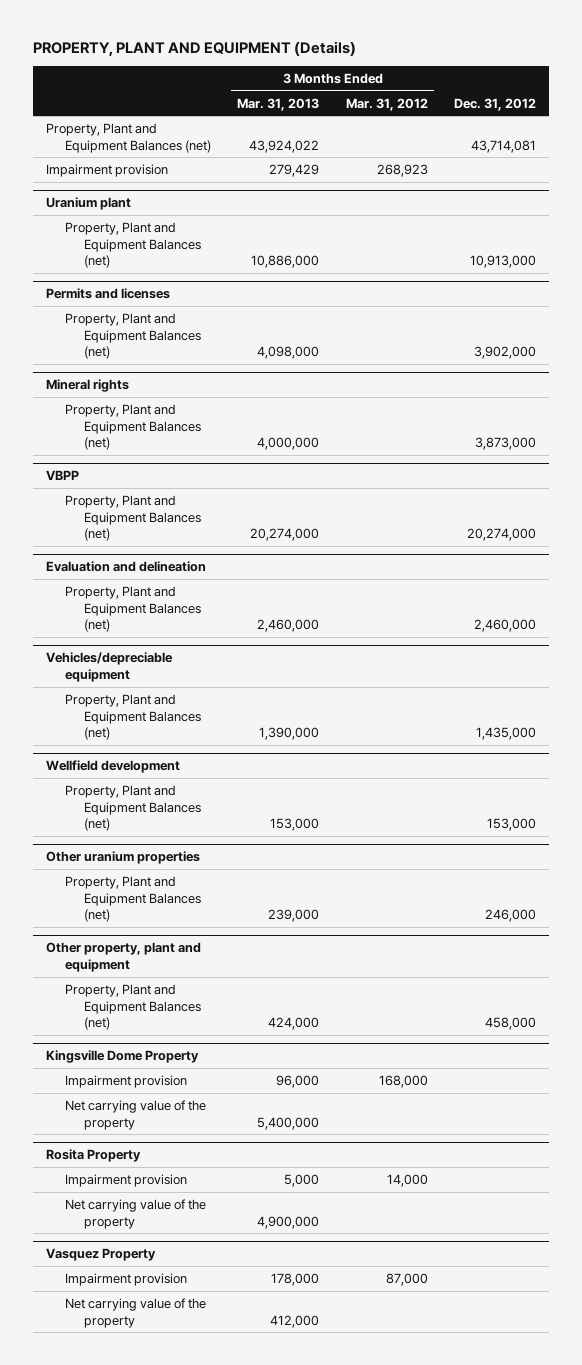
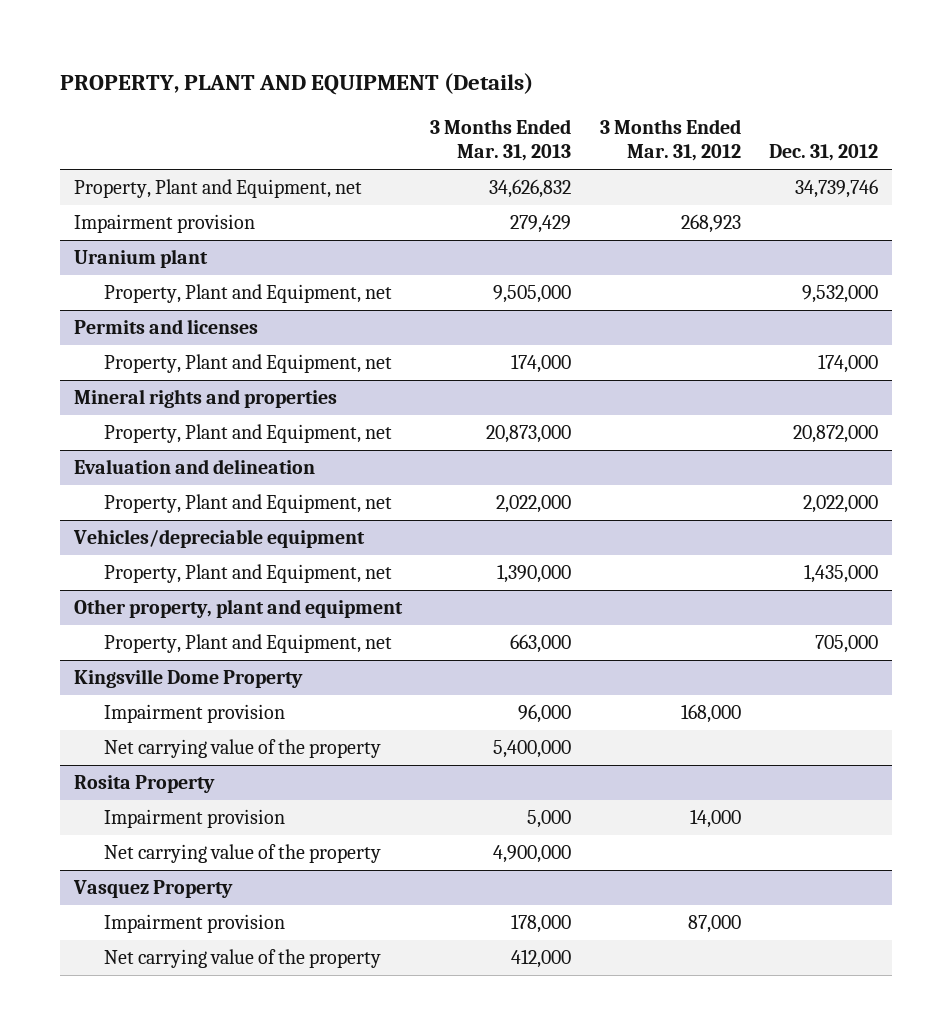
- Property, Plant and Equipment Balances (net) | 43,924,022 | | 43,714,081
+ Property, Plant and Equipment, net | 34,626,832 | | 34,739,746
@ Uranium plant
- Property, Plant and Equipment Balances (net) | 10,886,000 | | 10,913,000
+ Property, Plant and Equipment, net | 9,505,000 | | 9,532,000
@ Permits and licenses
- Property, Plant and Equipment Balances (net) | 4,098,000 | | 3,902,000
- Mineral rights
- Property, Plant and Equipment Balances (net) | 4,000,000 | | 3,873,000
- VBPP
- Property, Plant and Equipment Balances (net) | 20,274,000 | | 20,274,000
@ Permits and licenses
+ Property, Plant and Equipment, net | 174,000 | | 174,000
+ Mineral rights and properties
+ Property, Plant and Equipment, net | 20,873,000 | | 20,872,000
@ Evaluation and delineation
- Property, Plant and Equipment Balances (net) | 2,460,000 | | 2,460,000
+ Property, Plant and Equipment, net | 2,022,000 | | 2,022,000
@ Vehicles/depreciable equipment
- Property, Plant and Equipment Balances (net) | 1,390,000 | | 1,435,000
- Wellfield development
- Property, Plant and Equipment Balances (net) | 153,000 | | 153,000
- Other uranium properties
- Property, Plant and Equipment Balances (net) | 239,000 | | 246,000
@ Vehicles/depreciable equipment
+ Property, Plant and Equipment, net | 1,390,000 | | 1,435,000
@ Other property, plant and equipment
- Property, Plant and Equipment Balances (net) | 424,000 | | 458,000
+ Property, Plant and Equipment, net | 663,000 | | 705,000

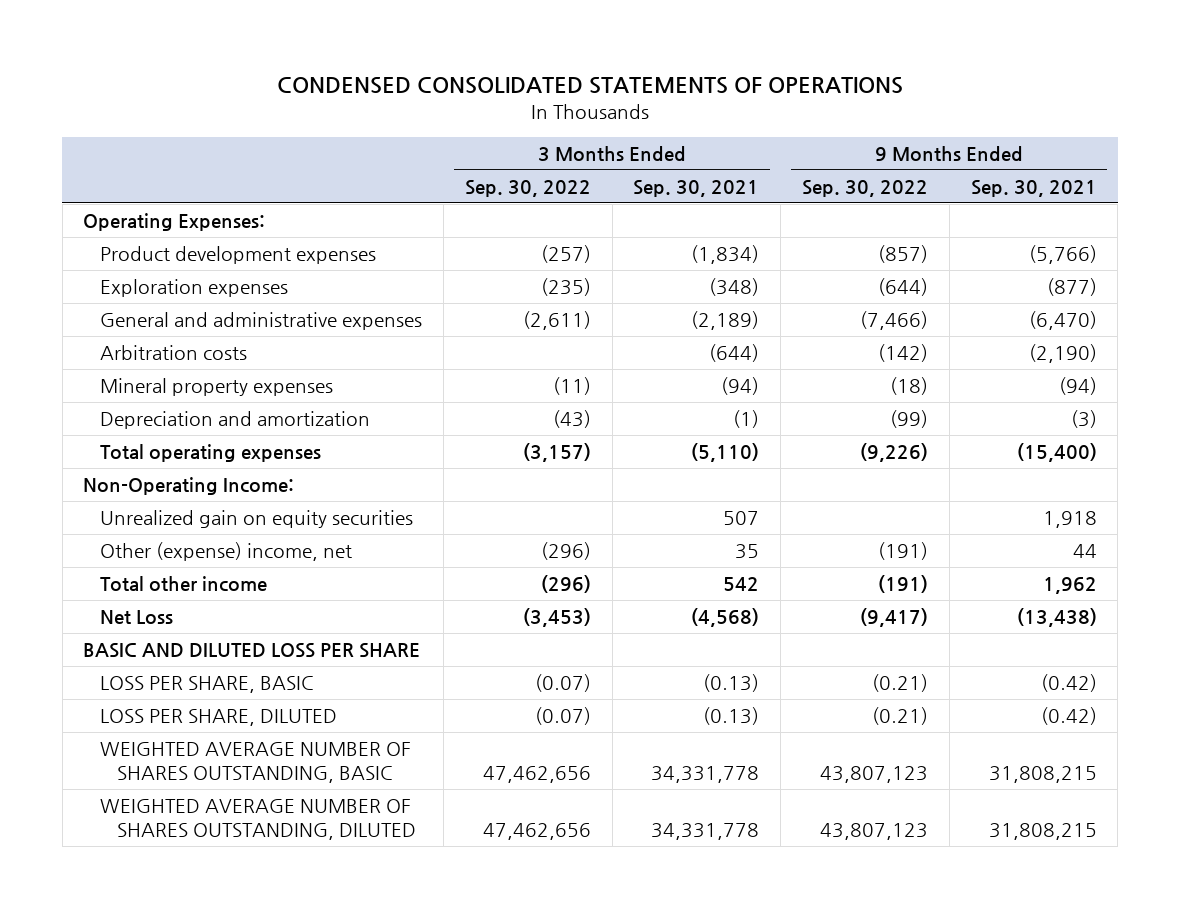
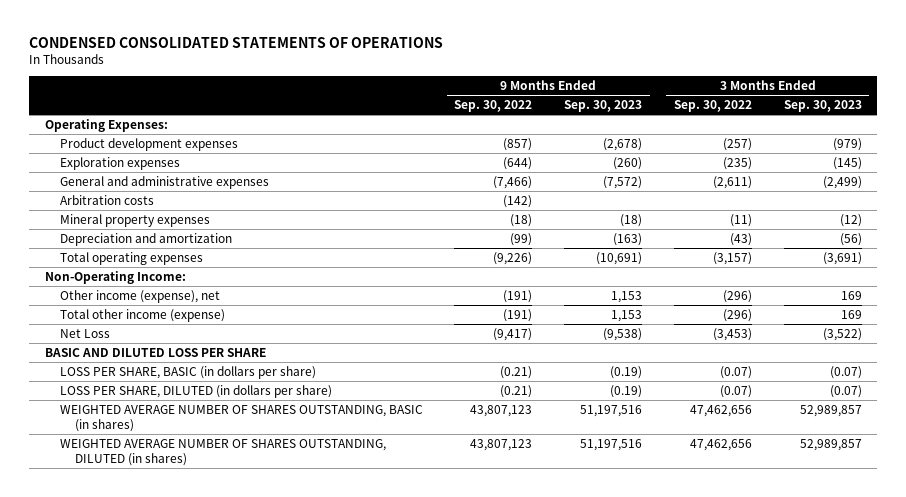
- | 3 Months Ended Sep. 30, 2022 | 3 Months Ended Sep. 30, 2021 | 9 Months Ended Sep. 30, 2022 | 9 Months Ended Sep. 30, 2021
+ | 9 Months Ended Sep. 30, 2022 | 9 Months Ended Sep. 30, 2023 | 3 Months Ended Sep. 30, 2022 | 3 Months Ended Sep. 30, 2023
- Unrealized gain on equity securities | | 507 | | 1,918
- Other (expense) income, net | (296) | 35 | (191) | 44
- Total other income | (296) | 542 | (191) | 1,962
+ Other income (expense), net | (191) | 1,153 | (296) | 169
+ Total other income (expense) | (191) | 1,153 | (296) | 169
- LOSS PER SHARE, BASIC | (0.07) | (0.13) | (0.21) | (0.42)
- LOSS PER SHARE, DILUTED | (0.07) | (0.13) | (0.21) | (0.42)
- WEIGHTED AVERAGE NUMBER OF SHARES OUTSTANDING, BASIC | 47,462,656 | 34,331,778 | 43,807,123 | 31,808,215
- WEIGHTED AVERAGE NUMBER OF SHARES OUTSTANDING, DILUTED | 47,462,656 | 34,331,778 | 43,807,123 | 31,808,215
+ LOSS PER SHARE, BASIC (in dollars per share) | (0.21) | (0.19) | (0.07) | (0.07)
+ LOSS PER SHARE, DILUTED (in dollars per share) | (0.21) | (0.19) | (0.07) | (0.07)
+ WEIGHTED AVERAGE NUMBER OF SHARES OUTSTANDING, BASIC (in shares) | 43,807,123 | 51,197,516 | 47,462,656 | 52,989,857
+ WEIGHTED AVERAGE NUMBER OF SHARES OUTSTANDING, DILUTED (in shares) | 43,807,123 | 51,197,516 | 47,462,656 | 52,989,857

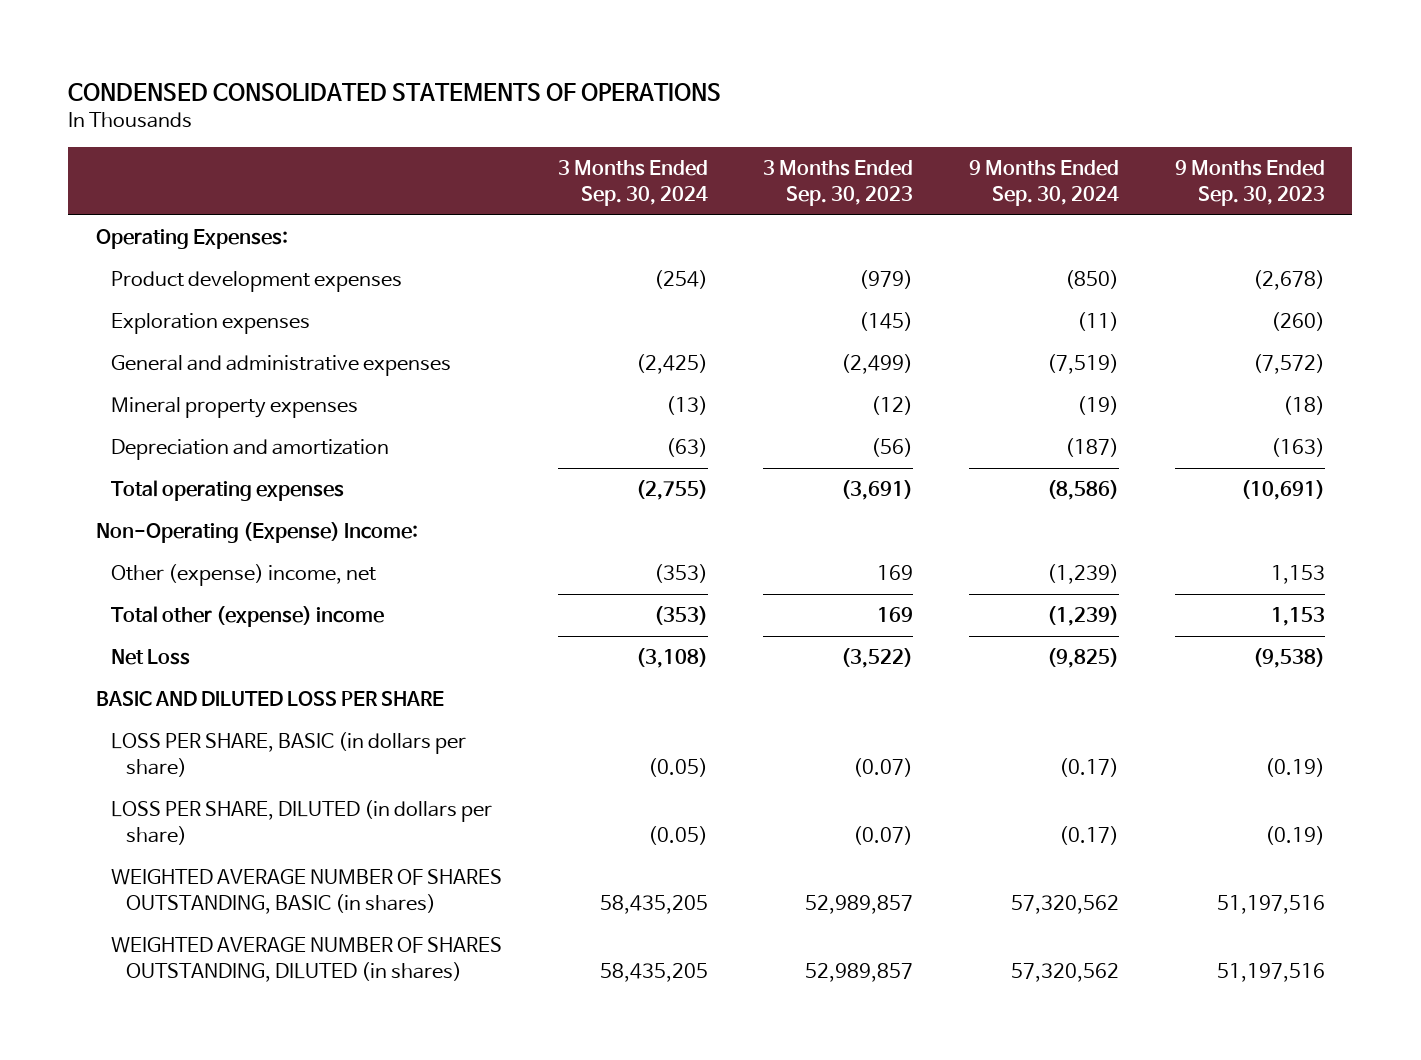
- | 9 Months Ended Sep. 30, 2022 | 9 Months Ended Sep. 30, 2023 | 3 Months Ended Sep. 30, 2022 | 3 Months Ended Sep. 30, 2023
+ | 3 Months Ended Sep. 30, 2024 | 3 Months Ended Sep. 30, 2023 | 9 Months Ended Sep. 30, 2024 | 9 Months Ended Sep. 30, 2023
- Arbitration costs | (142) | | |
- Non-Operating Income:
- Other income (expense), net | (191) | 1,153 | (296) | 169
- Total other income (expense) | (191) | 1,153 | (296) | 169
+ Non-Operating (Expense) Income:
+ Other (expense) income, net | (353) | 169 | (1,239) | 1,153
+ Total other (expense) income | (353) | 169 | (1,239) | 1,153

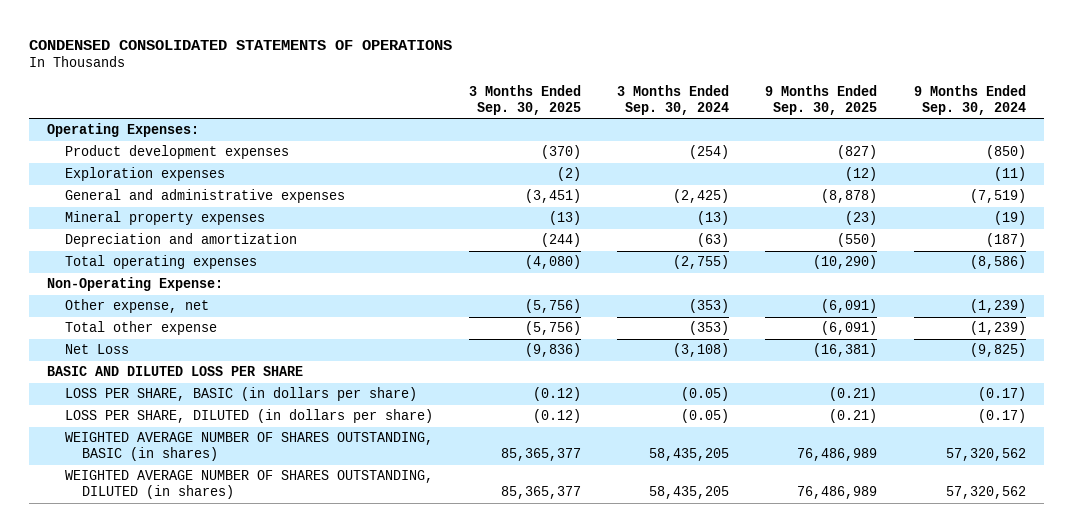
- | 3 Months Ended Sep. 30, 2024 | 3 Months Ended Sep. 30, 2023 | 9 Months Ended Sep. 30, 2024 | 9 Months Ended Sep. 30, 2023
+ | 3 Months Ended Sep. 30, 2025 | 3 Months Ended Sep. 30, 2024 | 9 Months Ended Sep. 30, 2025 | 9 Months Ended Sep. 30, 2024
- Non-Operating (Expense) Income:
- Other (expense) income, net | (353) | 169 | (1,239) | 1,153
- Total other (expense) income | (353) | 169 | (1,239) | 1,153
+ Non-Operating Expense:
+ Other expense, net | (5,756) | (353) | (6,091) | (1,239)
+ Total other expense | (5,756) | (353) | (6,091) | (1,239)

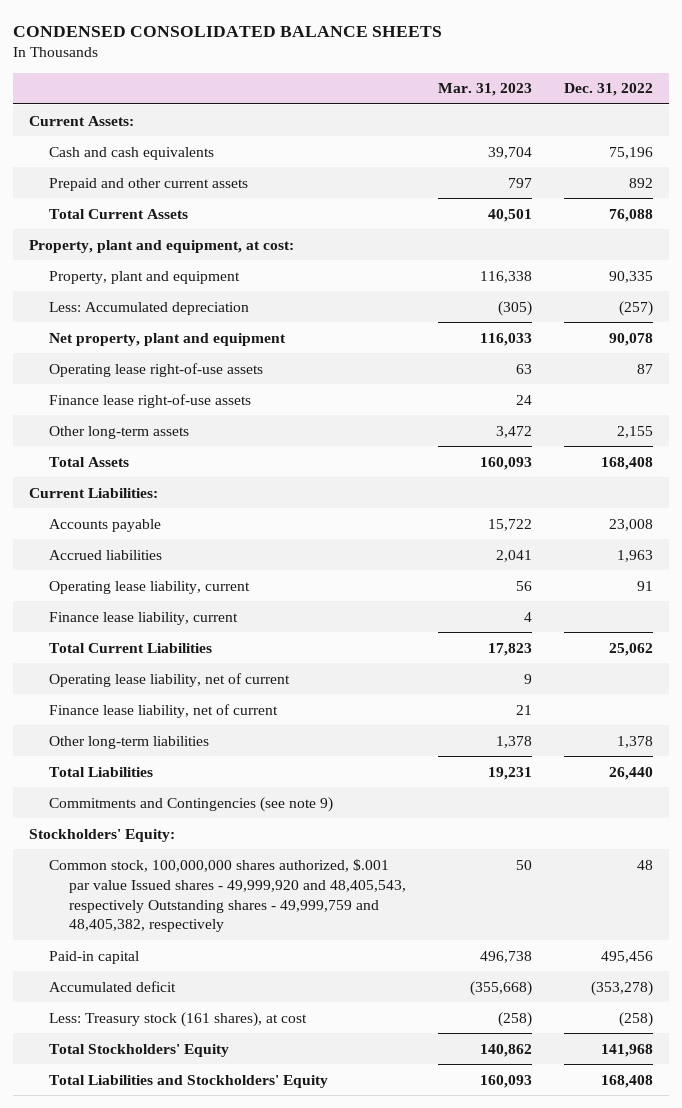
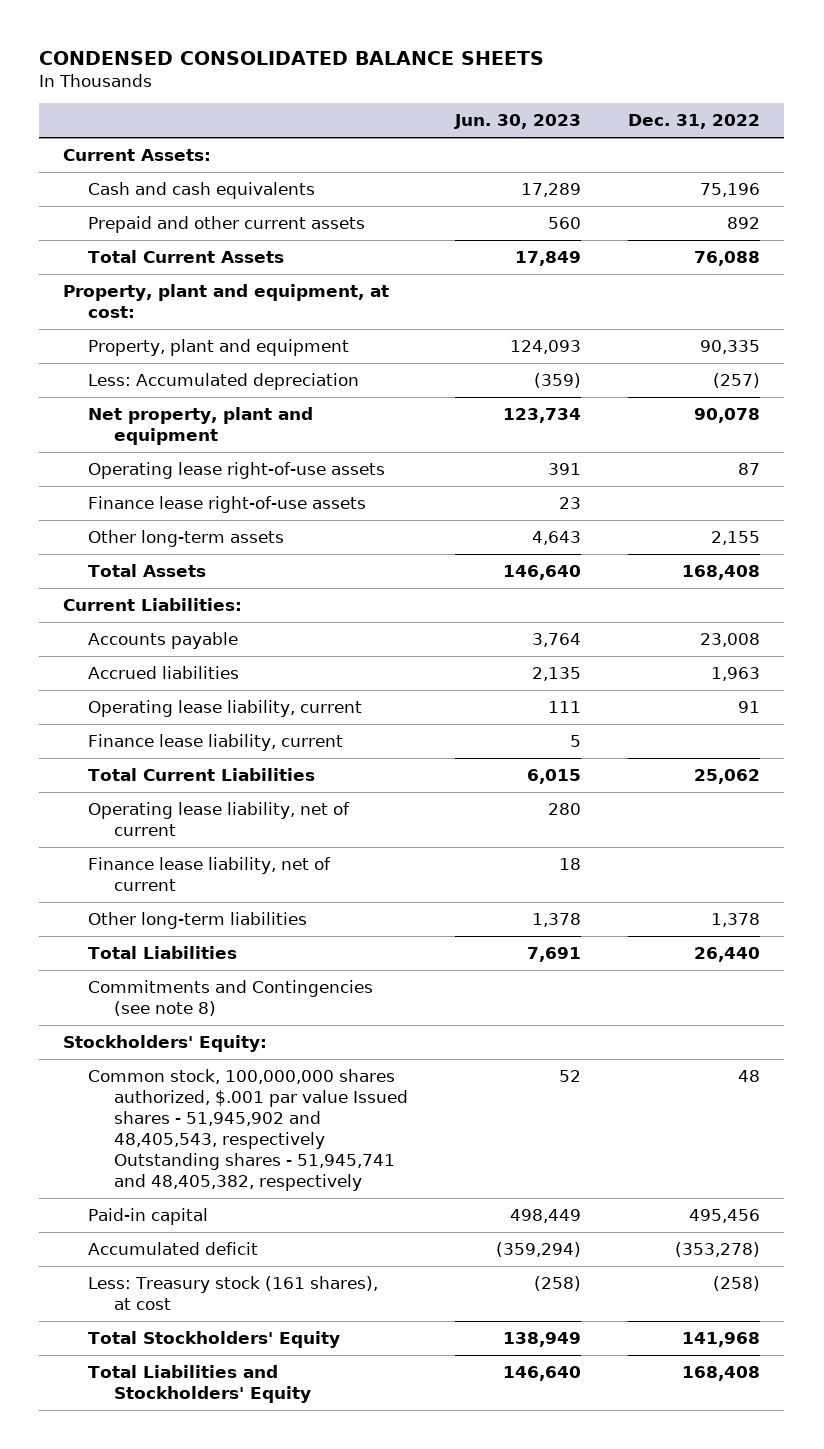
- | Mar. 31, 2023 | Dec. 31, 2022
+ | Jun. 30, 2023 | Dec. 31, 2022
- Commitments and Contingencies (see note 9)
+ Commitments and Contingencies (see note 8)
- Common stock, 100,000,000 shares authorized, $.001 par value Issued shares - 49,999,920 and 48,405,543, respectively Outstanding shares - 49,999,759 and 48,405,382, respectively | 50 | 48
+ Common stock, 100,000,000 shares authorized, $.001 par value Issued shares - 51,945,902 and 48,405,543, respectively Outstanding shares - 51,945,741 and 48,405,382, respectively | 52 | 48

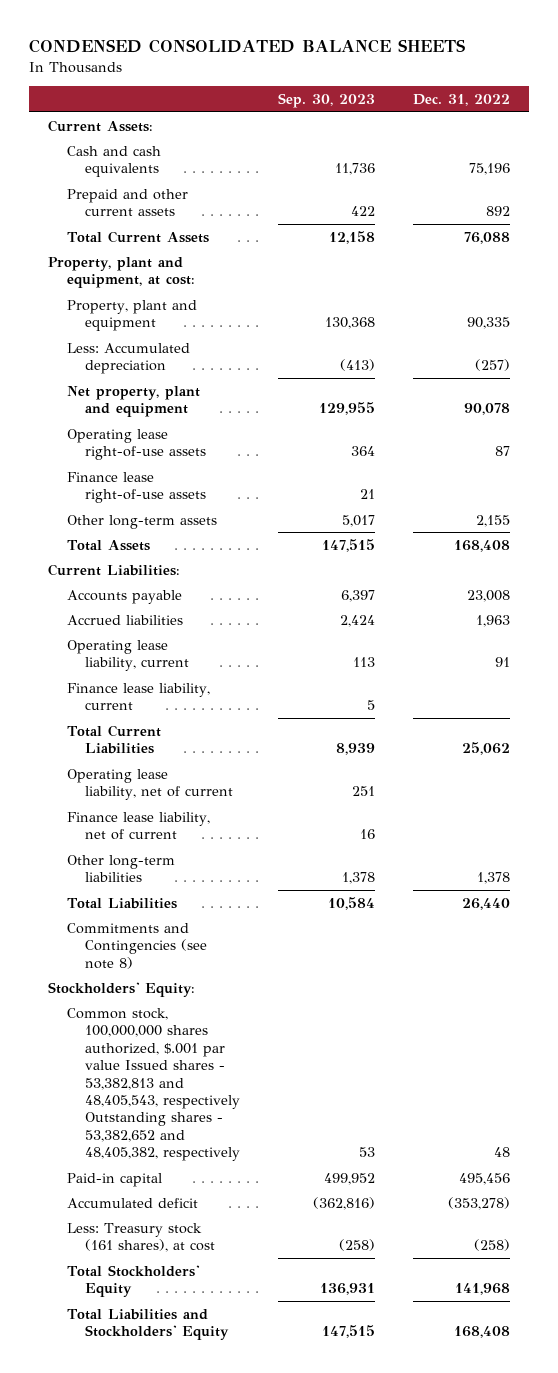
- | Jun. 30, 2023 | Dec. 31, 2022
+ | Sep. 30, 2023 | Dec. 31, 2022
- Common stock, 100,000,000 shares authorized, $.001 par value Issued shares - 51,945,902 and 48,405,543, respectively Outstanding shares - 51,945,741 and 48,405,382, respectively | 52 | 48
+ Common stock, 100,000,000 shares authorized, $.001 par value Issued shares - 53,382,813 and 48,405,543, respectively Outstanding shares - 53,382,652 and 48,405,382, respectively | 53 | 48

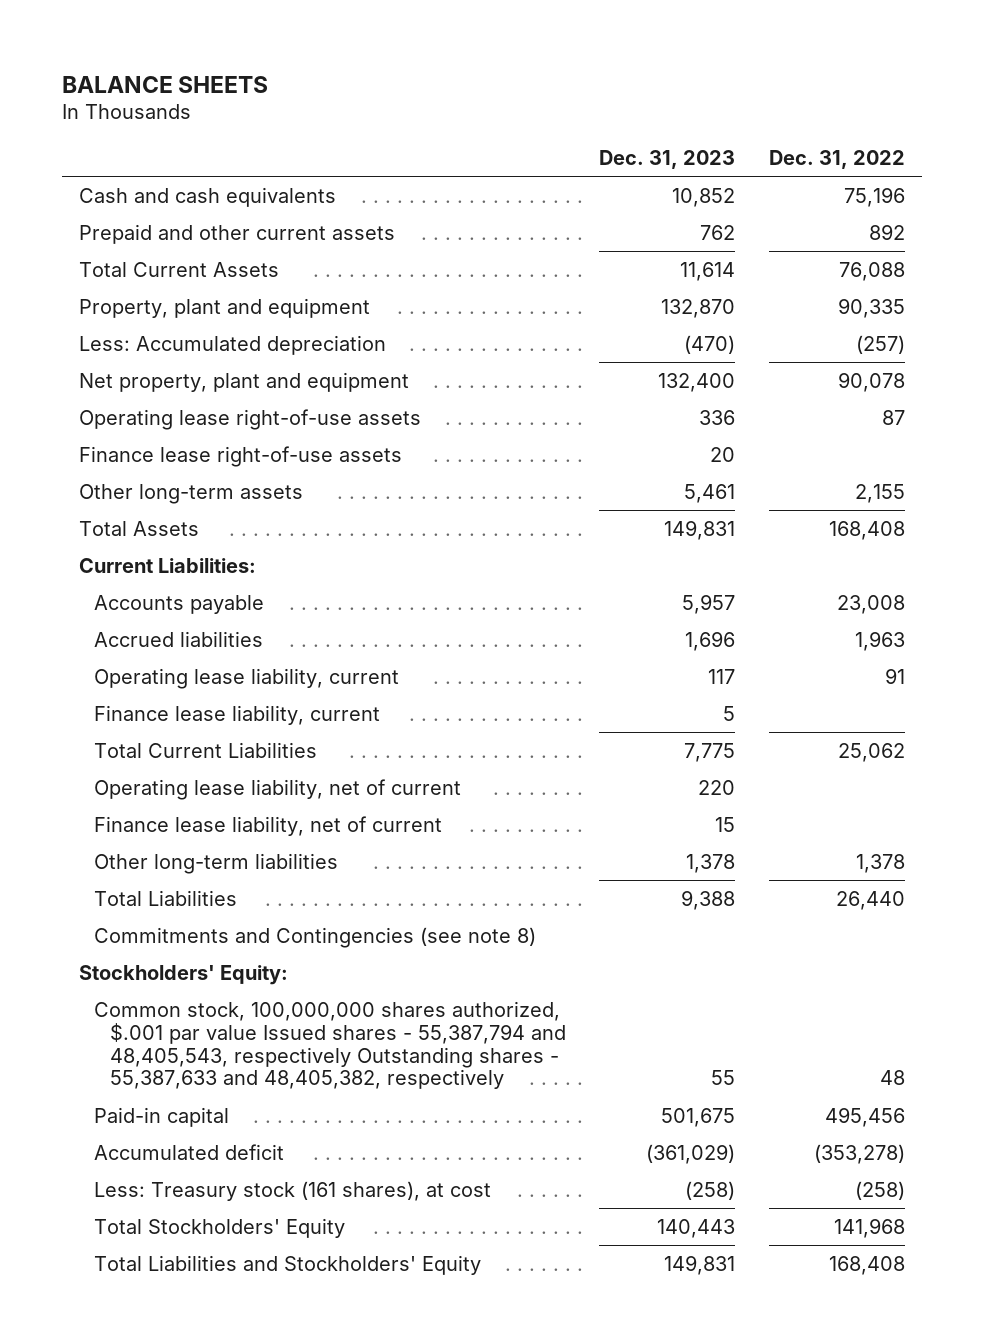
- CONDENSED CONSOLIDATED BALANCE SHEETS
+ BALANCE SHEETS
- | Sep. 30, 2023 | Dec. 31, 2022
+ | Dec. 31, 2023 | Dec. 31, 2022
- Current Assets:
- Property, plant and equipment, at cost:
- Common stock, 100,000,000 shares authorized, $.001 par value Issued shares - 53,382,813 and 48,405,543, respectively Outstanding shares - 53,382,652 and 48,405,382, respectively | 53 | 48
+ Common stock, 100,000,000 shares authorized, $.001 par value Issued shares - 55,387,794 and 48,405,543, respectively Outstanding shares - 55,387,633 and 48,405,382, respectively | 55 | 48

